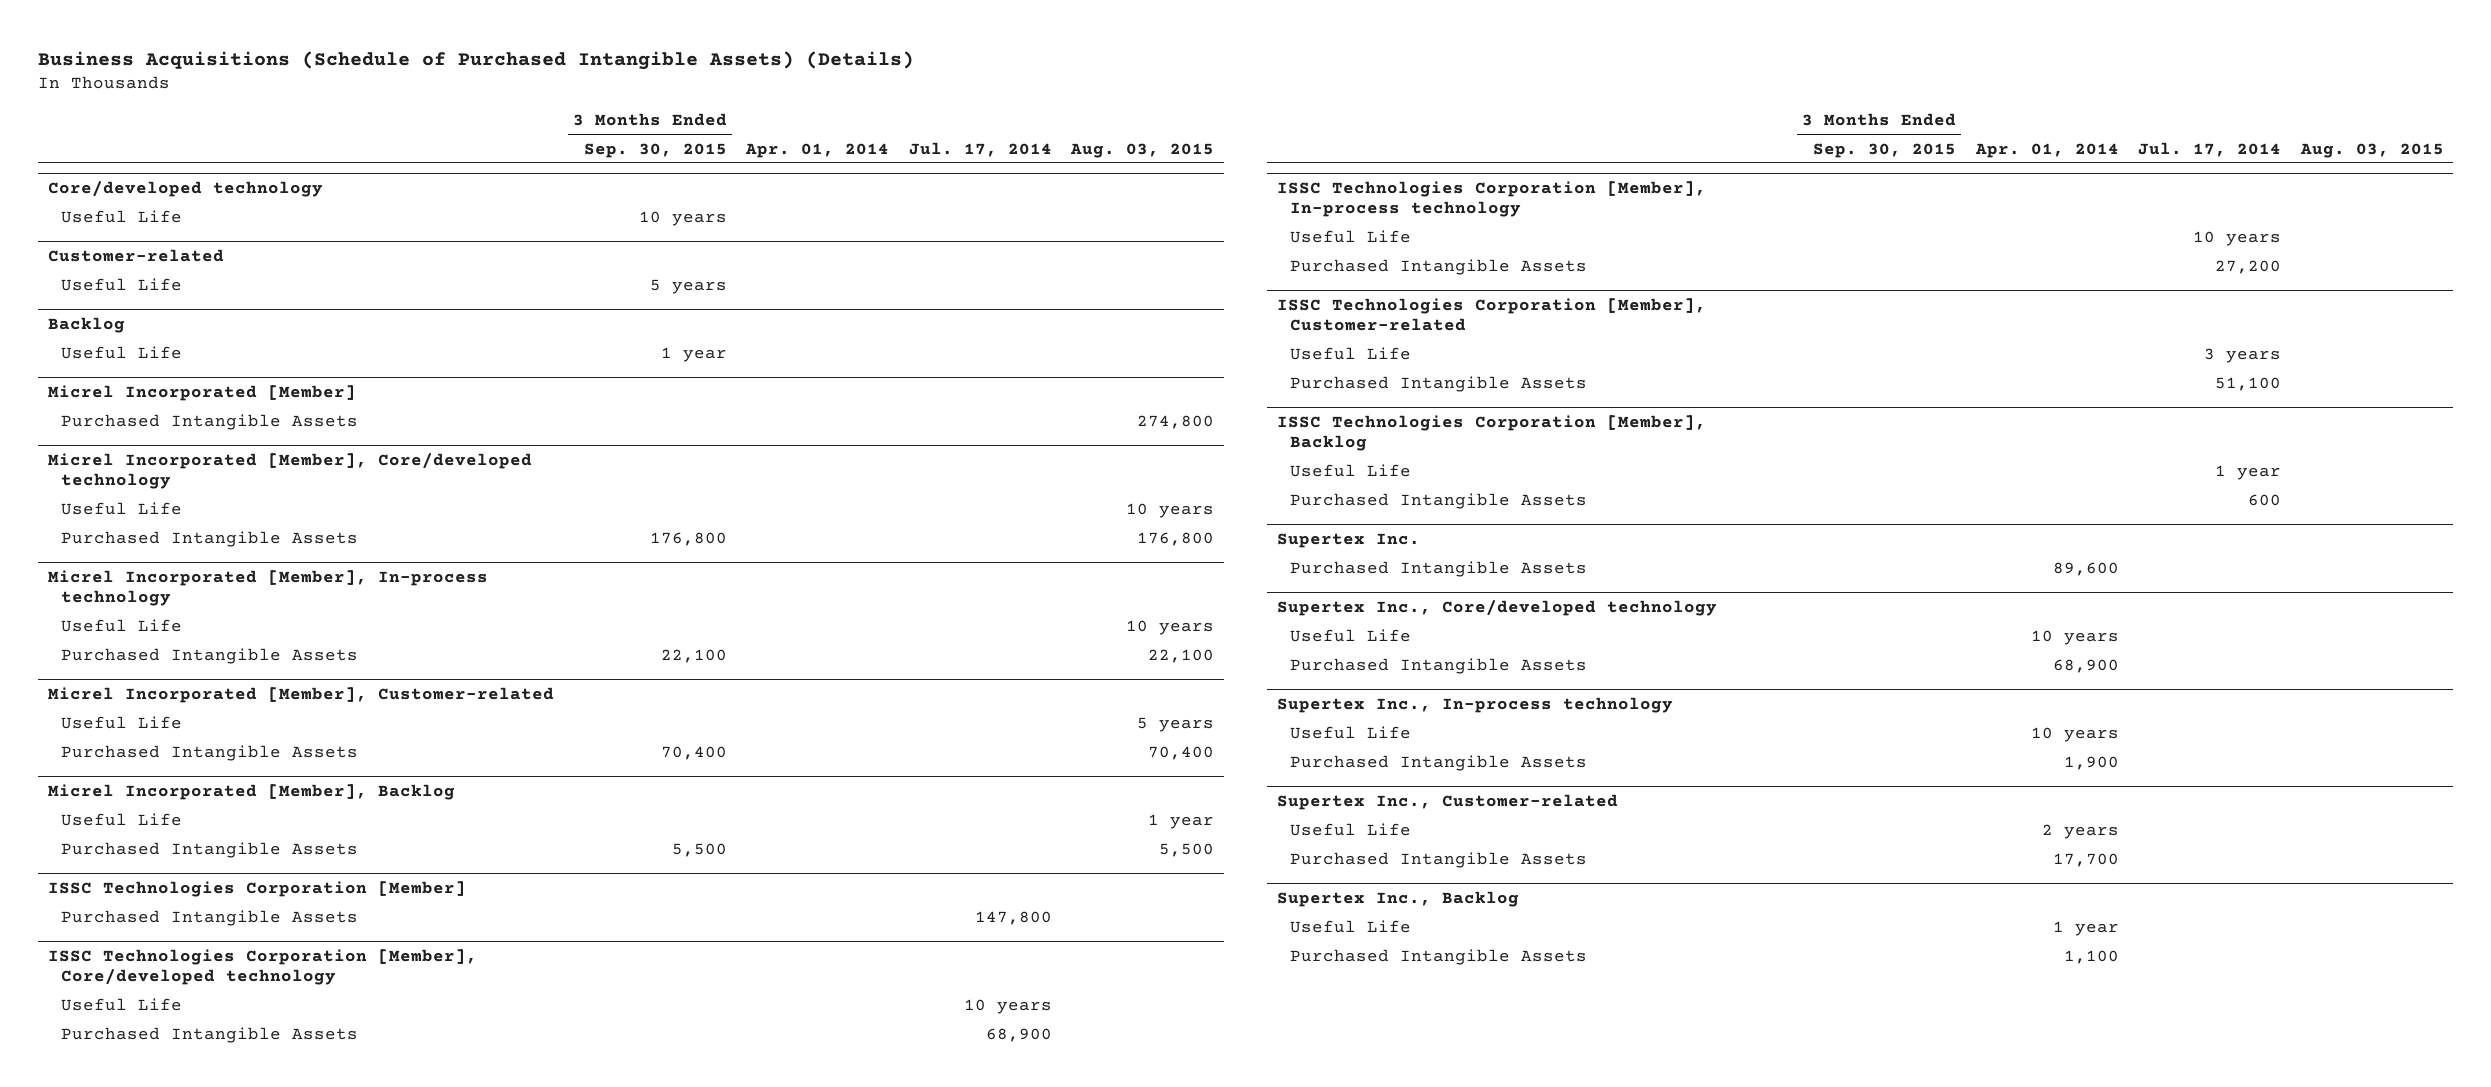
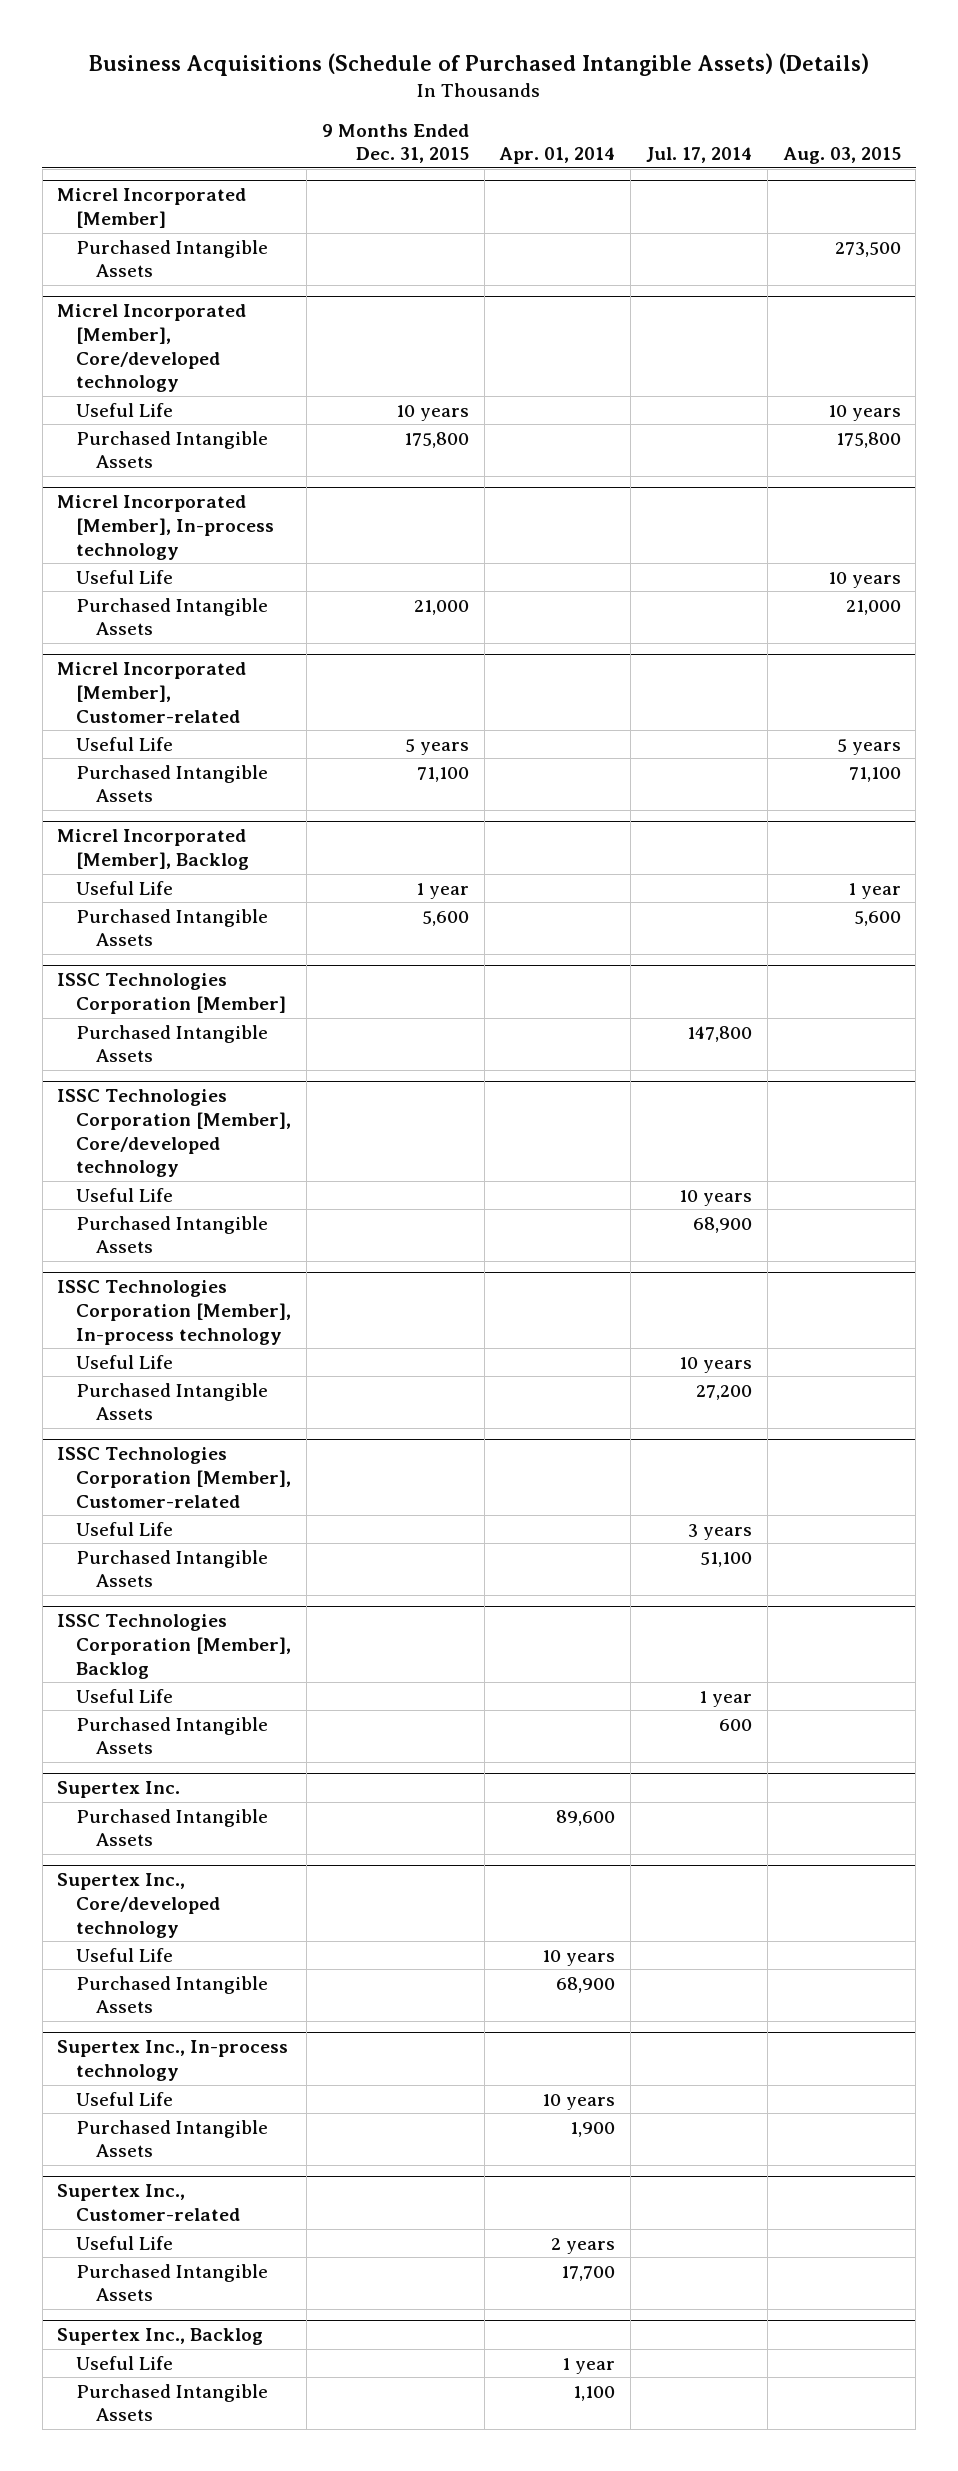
- | 3 Months Ended Sep. 30, 2015 | Apr. 01, 2014 | Jul. 17, 2014 | Aug. 03, 2015
+ | 9 Months Ended Dec. 31, 2015 | Apr. 01, 2014 | Jul. 17, 2014 | Aug. 03, 2015
- Core/developed technology
- Useful Life | 10 years | | |
- Customer-related
- Useful Life | 5 years | | |
- Backlog
- Useful Life | 1 year | | |
@ Micrel Incorporated [Member]
- Purchased Intangible Assets | | | | 274,800
+ Purchased Intangible Assets | | | | 273,500
@ Micrel Incorporated [Member], Core/developed technology
- Purchased Intangible Assets | 176,800 | | | 176,800
+ Purchased Intangible Assets | 175,800 | | | 175,800
@ Micrel Incorporated [Member], In-process technology
- Purchased Intangible Assets | 22,100 | | | 22,100
+ Purchased Intangible Assets | 21,000 | | | 21,000
@ Micrel Incorporated [Member], Customer-related
- Purchased Intangible Assets | 70,400 | | | 70,400
+ Purchased Intangible Assets | 71,100 | | | 71,100
@ Micrel Incorporated [Member], Backlog
- Purchased Intangible Assets | 5,500 | | | 5,500
+ Purchased Intangible Assets | 5,600 | | | 5,600

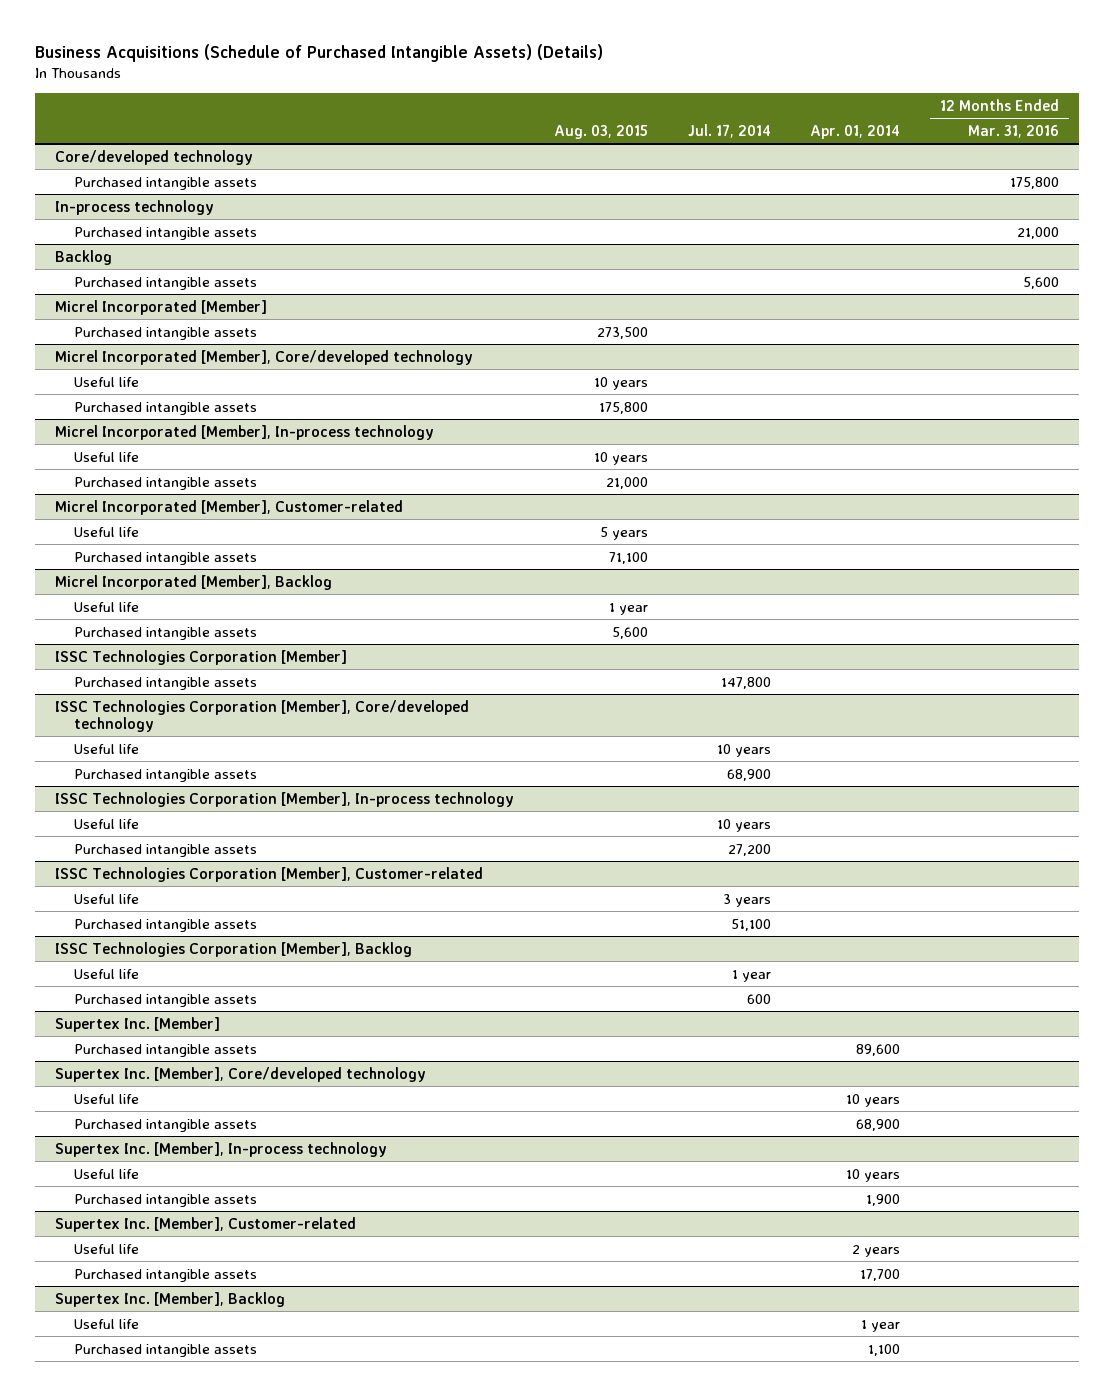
- | 9 Months Ended Dec. 31, 2015 | Apr. 01, 2014 | Jul. 17, 2014 | Aug. 03, 2015
+ | Aug. 03, 2015 | Jul. 17, 2014 | Apr. 01, 2014 | 12 Months Ended Mar. 31, 2016
+ Core/developed technology
+ Purchased intangible assets | | | | 175,800
+ In-process technology
+ Purchased intangible assets | | | | 21,000
+ Backlog
+ Purchased intangible assets | | | | 5,600
@ Micrel Incorporated [Member]
- Purchased Intangible Assets | | | | 273,500
+ Purchased intangible assets | 273,500 | | |
@ Micrel Incorporated [Member], Core/developed technology
- Useful Life | 10 years | | | 10 years
- Purchased Intangible Assets | 175,800 | | | 175,800
+ Useful life | 10 years | | |
+ Purchased intangible assets | 175,800 | | |
@ Micrel Incorporated [Member], In-process technology
- Useful Life | | | | 10 years
- Purchased Intangible Assets | 21,000 | | | 21,000
+ Useful life | 10 years | | |
+ Purchased intangible assets | 21,000 | | |
@ Micrel Incorporated [Member], Customer-related
- Useful Life | 5 years | | | 5 years
- Purchased Intangible Assets | 71,100 | | | 71,100
+ Useful life | 5 years | | |
+ Purchased intangible assets | 71,100 | | |
@ Micrel Incorporated [Member], Backlog
- Useful Life | 1 year | | | 1 year
- Purchased Intangible Assets | 5,600 | | | 5,600
+ Useful life | 1 year | | |
+ Purchased intangible assets | 5,600 | | |
@ ISSC Technologies Corporation [Member]
- Purchased Intangible Assets | | | 147,800 |
+ Purchased intangible assets | | 147,800 | |
@ ISSC Technologies Corporation [Member], Core/developed technology
- Useful Life | | | 10 years |
- Purchased Intangible Assets | | | 68,900 |
+ Useful life | | 10 years | |
+ Purchased intangible assets | | 68,900 | |
@ ISSC Technologies Corporation [Member], In-process technology
- Useful Life | | | 10 years |
- Purchased Intangible Assets | | | 27,200 |
+ Useful life | | 10 years | |
+ Purchased intangible assets | | 27,200 | |
@ ISSC Technologies Corporation [Member], Customer-related
- Useful Life | | | 3 years |
- Purchased Intangible Assets | | | 51,100 |
+ Useful life | | 3 years | |
+ Purchased intangible assets | | 51,100 | |
@ ISSC Technologies Corporation [Member], Backlog
- Useful Life | | | 1 year |
- Purchased Intangible Assets | | | 600 |
- Supertex Inc.
- Purchased Intangible Assets | | 89,600 | |
- Supertex Inc., Core/developed technology
- Useful Life | | 10 years | |
- Purchased Intangible Assets | | 68,900 | |
- Supertex Inc., In-process technology
- Useful Life | | 10 years | |
- Purchased Intangible Assets | | 1,900 | |
- Supertex Inc., Customer-related
- Useful Life | | 2 years | |
- Purchased Intangible Assets | | 17,700 | |
- Supertex Inc., Backlog
- Useful Life | | 1 year | |
- Purchased Intangible Assets | | 1,100 | |
@ ISSC Technologies Corporation [Member], Backlog
+ Useful life | | 1 year | |
+ Purchased intangible assets | | 600 | |
+ Supertex Inc. [Member]
+ Purchased intangible assets | | | 89,600 |
+ Supertex Inc. [Member], Core/developed technology
+ Useful life | | | 10 years |
+ Purchased intangible assets | | | 68,900 |
+ Supertex Inc. [Member], In-process technology
+ Useful life | | | 10 years |
+ Purchased intangible assets | | | 1,900 |
+ Supertex Inc. [Member], Customer-related
+ Useful life | | | 2 years |
+ Purchased intangible assets | | | 17,700 |
+ Supertex Inc. [Member], Backlog
+ Useful life | | | 1 year |
+ Purchased intangible assets | | | 1,100 |

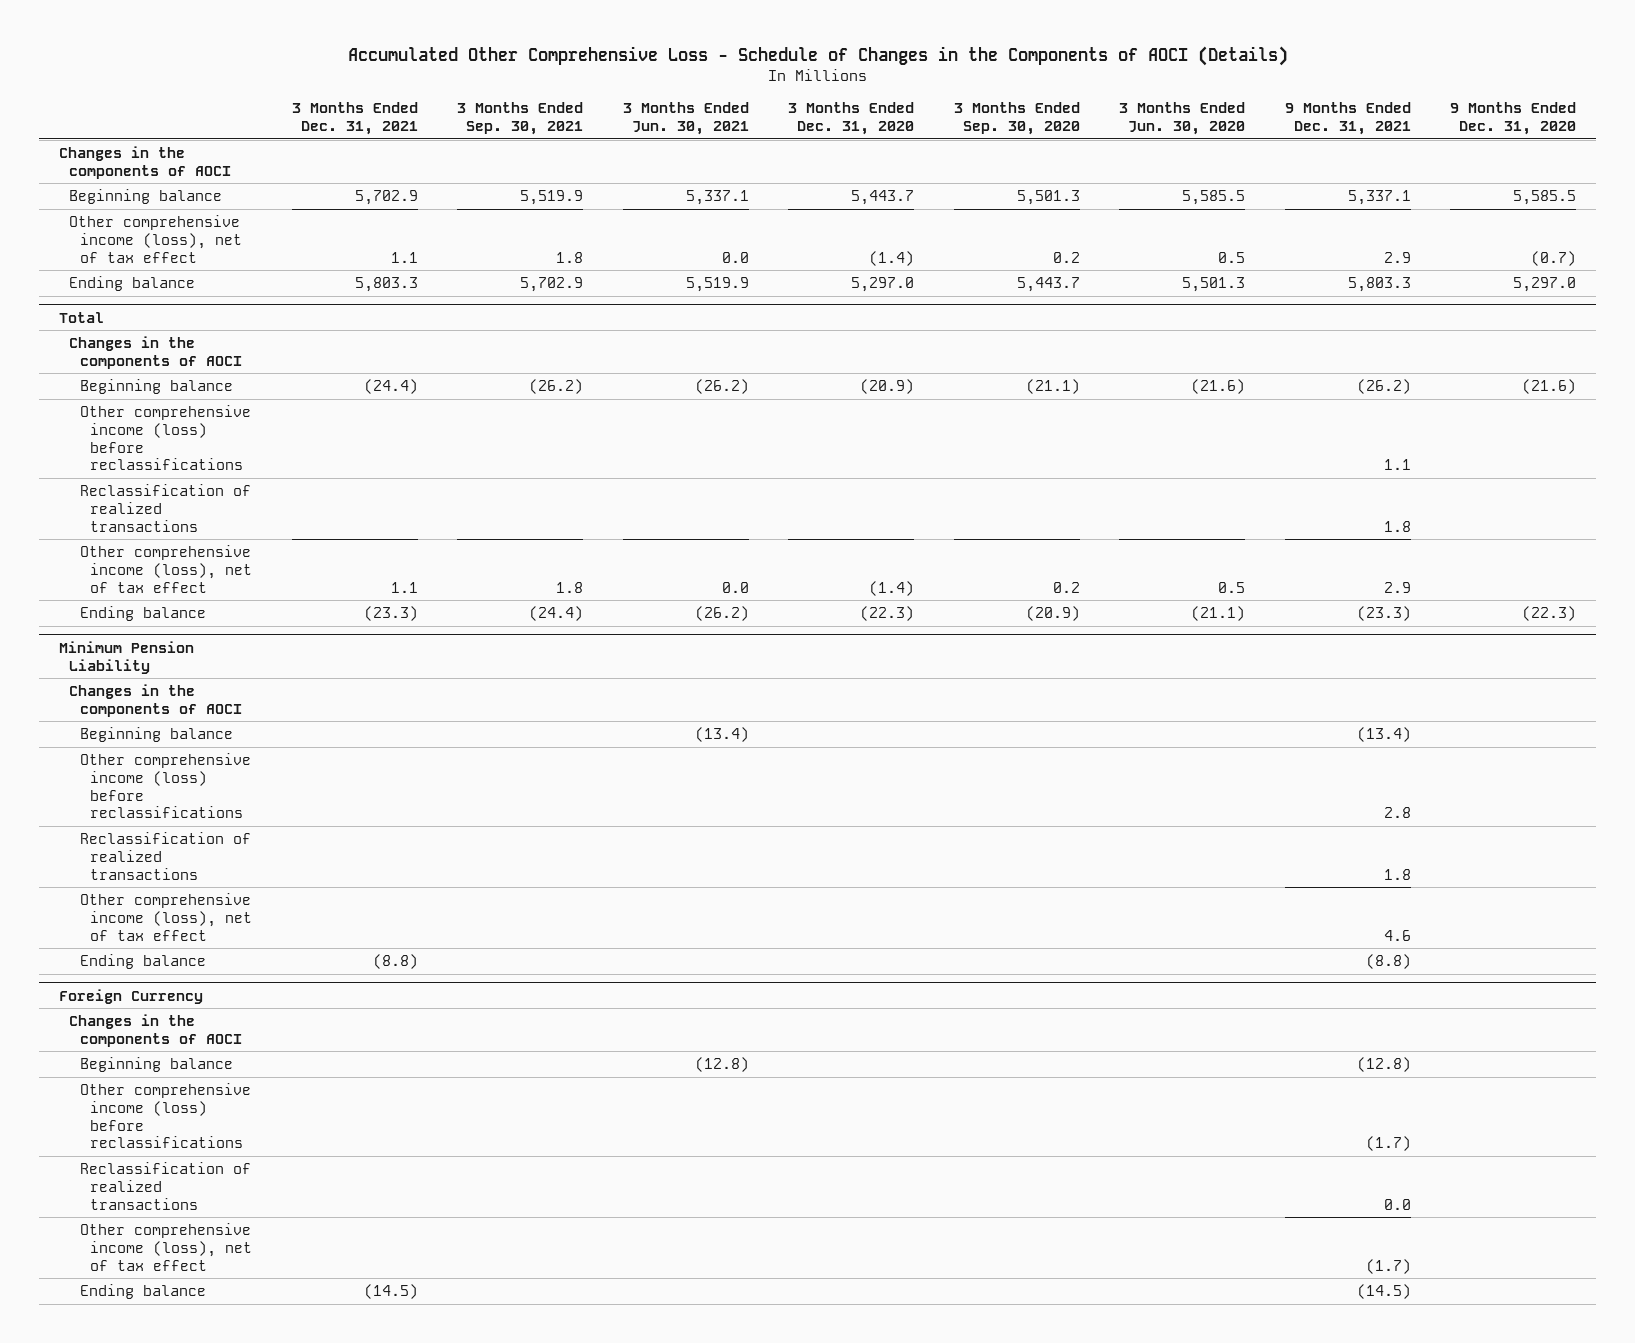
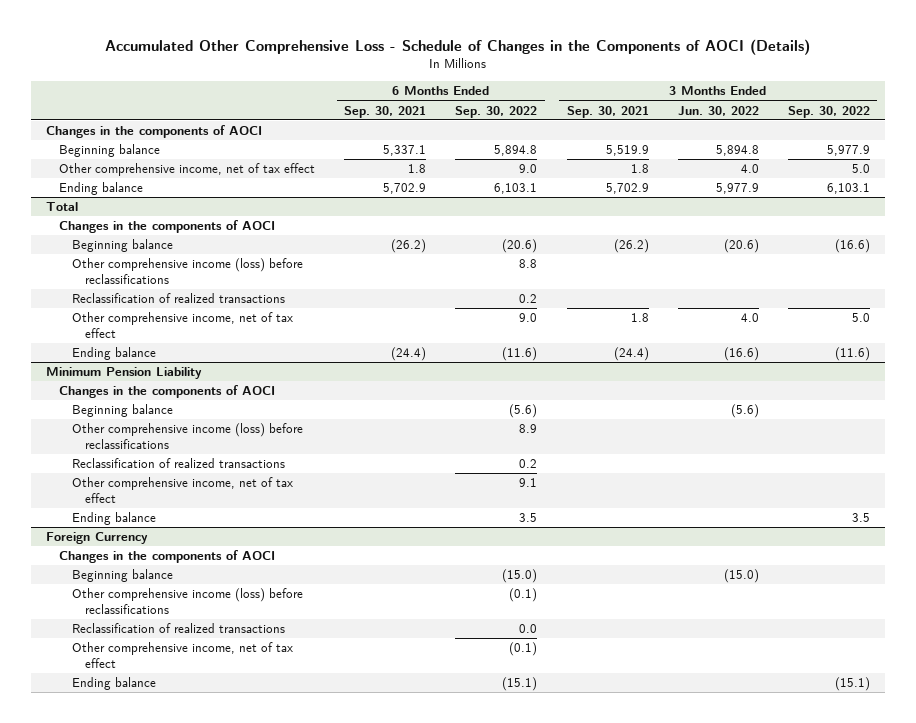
- | 3 Months Ended Dec. 31, 2021 | 3 Months Ended Sep. 30, 2021 | 3 Months Ended Jun. 30, 2021 | 3 Months Ended Dec. 31, 2020 | 3 Months Ended Sep. 30, 2020 | 3 Months Ended Jun. 30, 2020 | 9 Months Ended Dec. 31, 2021 | 9 Months Ended Dec. 31, 2020
+ | 6 Months Ended Sep. 30, 2021 | 6 Months Ended Sep. 30, 2022 | 3 Months Ended Sep. 30, 2021 | 3 Months Ended Jun. 30, 2022 | 3 Months Ended Sep. 30, 2022
- Other comprehensive income (loss), net of tax effect | 1.1 | 1.8 | 0.0 | (1.4) | 0.2 | 0.5 | 2.9 | (0.7)
+ Other comprehensive income, net of tax effect | 1.8 | 9.0 | 1.8 | 4.0 | 5.0
@ Total
- Other comprehensive income (loss), net of tax effect | 1.1 | 1.8 | 0.0 | (1.4) | 0.2 | 0.5 | 2.9 |
+ Other comprehensive income, net of tax effect | | 9.0 | 1.8 | 4.0 | 5.0
@ Minimum Pension Liability
- Other comprehensive income (loss), net of tax effect | | | | | | | 4.6 |
+ Other comprehensive income, net of tax effect | | 9.1 | | |
@ Foreign Currency
- Other comprehensive income (loss), net of tax effect | | | | | | | (1.7) |
+ Other comprehensive income, net of tax effect | | (0.1) | | |

